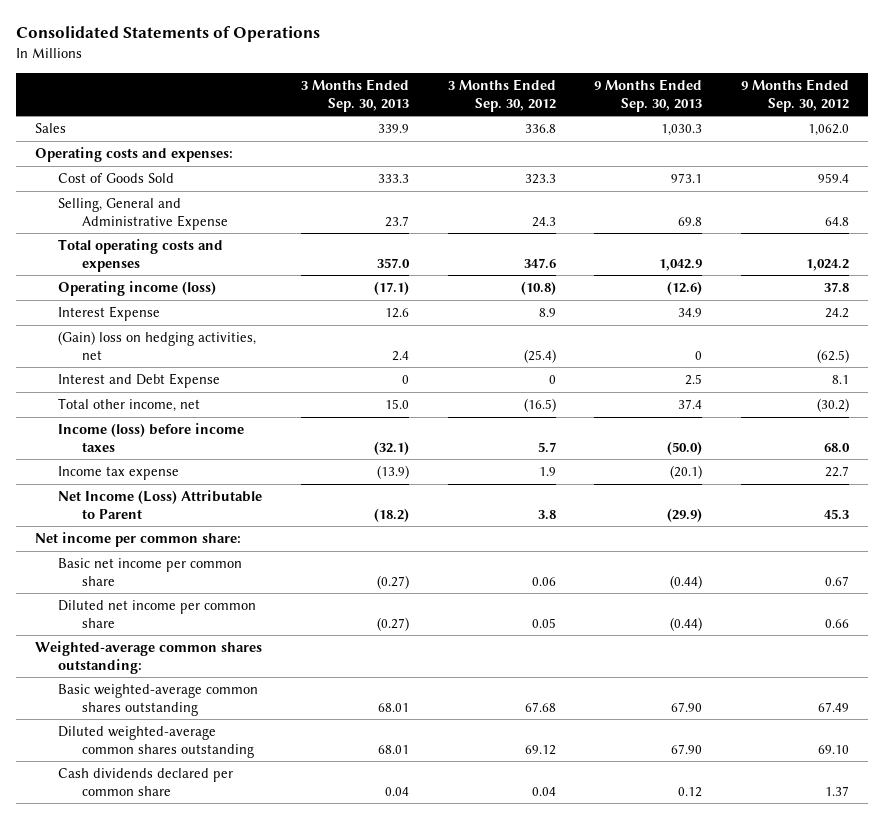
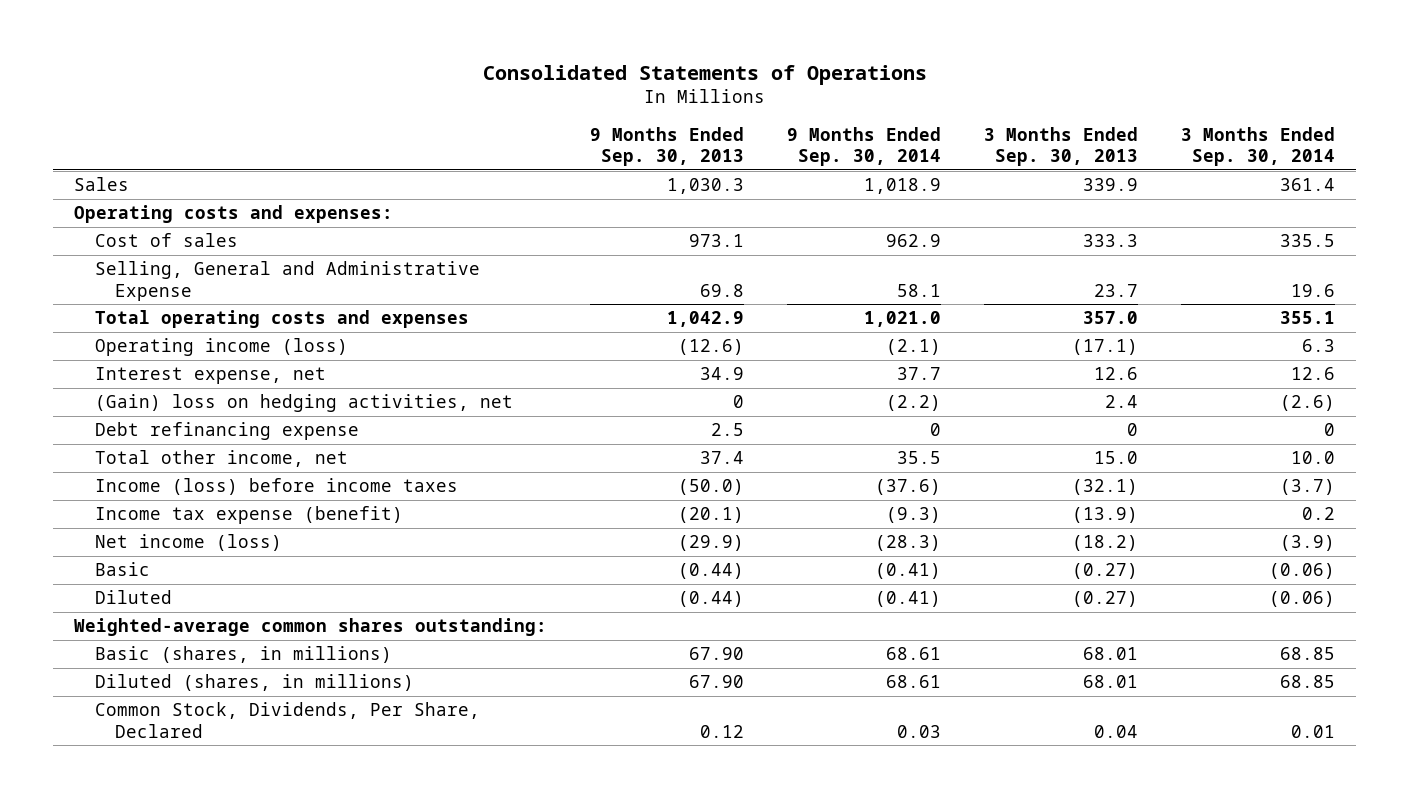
- | 3 Months Ended Sep. 30, 2013 | 3 Months Ended Sep. 30, 2012 | 9 Months Ended Sep. 30, 2013 | 9 Months Ended Sep. 30, 2012
+ | 9 Months Ended Sep. 30, 2013 | 9 Months Ended Sep. 30, 2014 | 3 Months Ended Sep. 30, 2013 | 3 Months Ended Sep. 30, 2014
- Cost of Goods Sold | 333.3 | 323.3 | 973.1 | 959.4
+ Cost of sales | 973.1 | 962.9 | 333.3 | 335.5
- Interest Expense | 12.6 | 8.9 | 34.9 | 24.2
+ Interest expense, net | 34.9 | 37.7 | 12.6 | 12.6
- Interest and Debt Expense | 0 | 0 | 2.5 | 8.1
+ Debt refinancing expense | 2.5 | 0 | 0 | 0
- Income tax expense | (13.9) | 1.9 | (20.1) | 22.7
- Net Income (Loss) Attributable to Parent | (18.2) | 3.8 | (29.9) | 45.3
- Net income per common share:
- Basic net income per common share | (0.27) | 0.06 | (0.44) | 0.67
- Diluted net income per common share | (0.27) | 0.05 | (0.44) | 0.66
+ Income tax expense (benefit) | (20.1) | (9.3) | (13.9) | 0.2
+ Net income (loss) | (29.9) | (28.3) | (18.2) | (3.9)
+ Basic | (0.44) | (0.41) | (0.27) | (0.06)
+ Diluted | (0.44) | (0.41) | (0.27) | (0.06)
- Basic weighted-average common shares outstanding | 68.01 | 67.68 | 67.90 | 67.49
- Diluted weighted-average common shares outstanding | 68.01 | 69.12 | 67.90 | 69.10
- Cash dividends declared per common share | 0.04 | 0.04 | 0.12 | 1.37
+ Basic (shares, in millions) | 67.90 | 68.61 | 68.01 | 68.85
+ Diluted (shares, in millions) | 67.90 | 68.61 | 68.01 | 68.85
+ Common Stock, Dividends, Per Share, Declared | 0.12 | 0.03 | 0.04 | 0.01

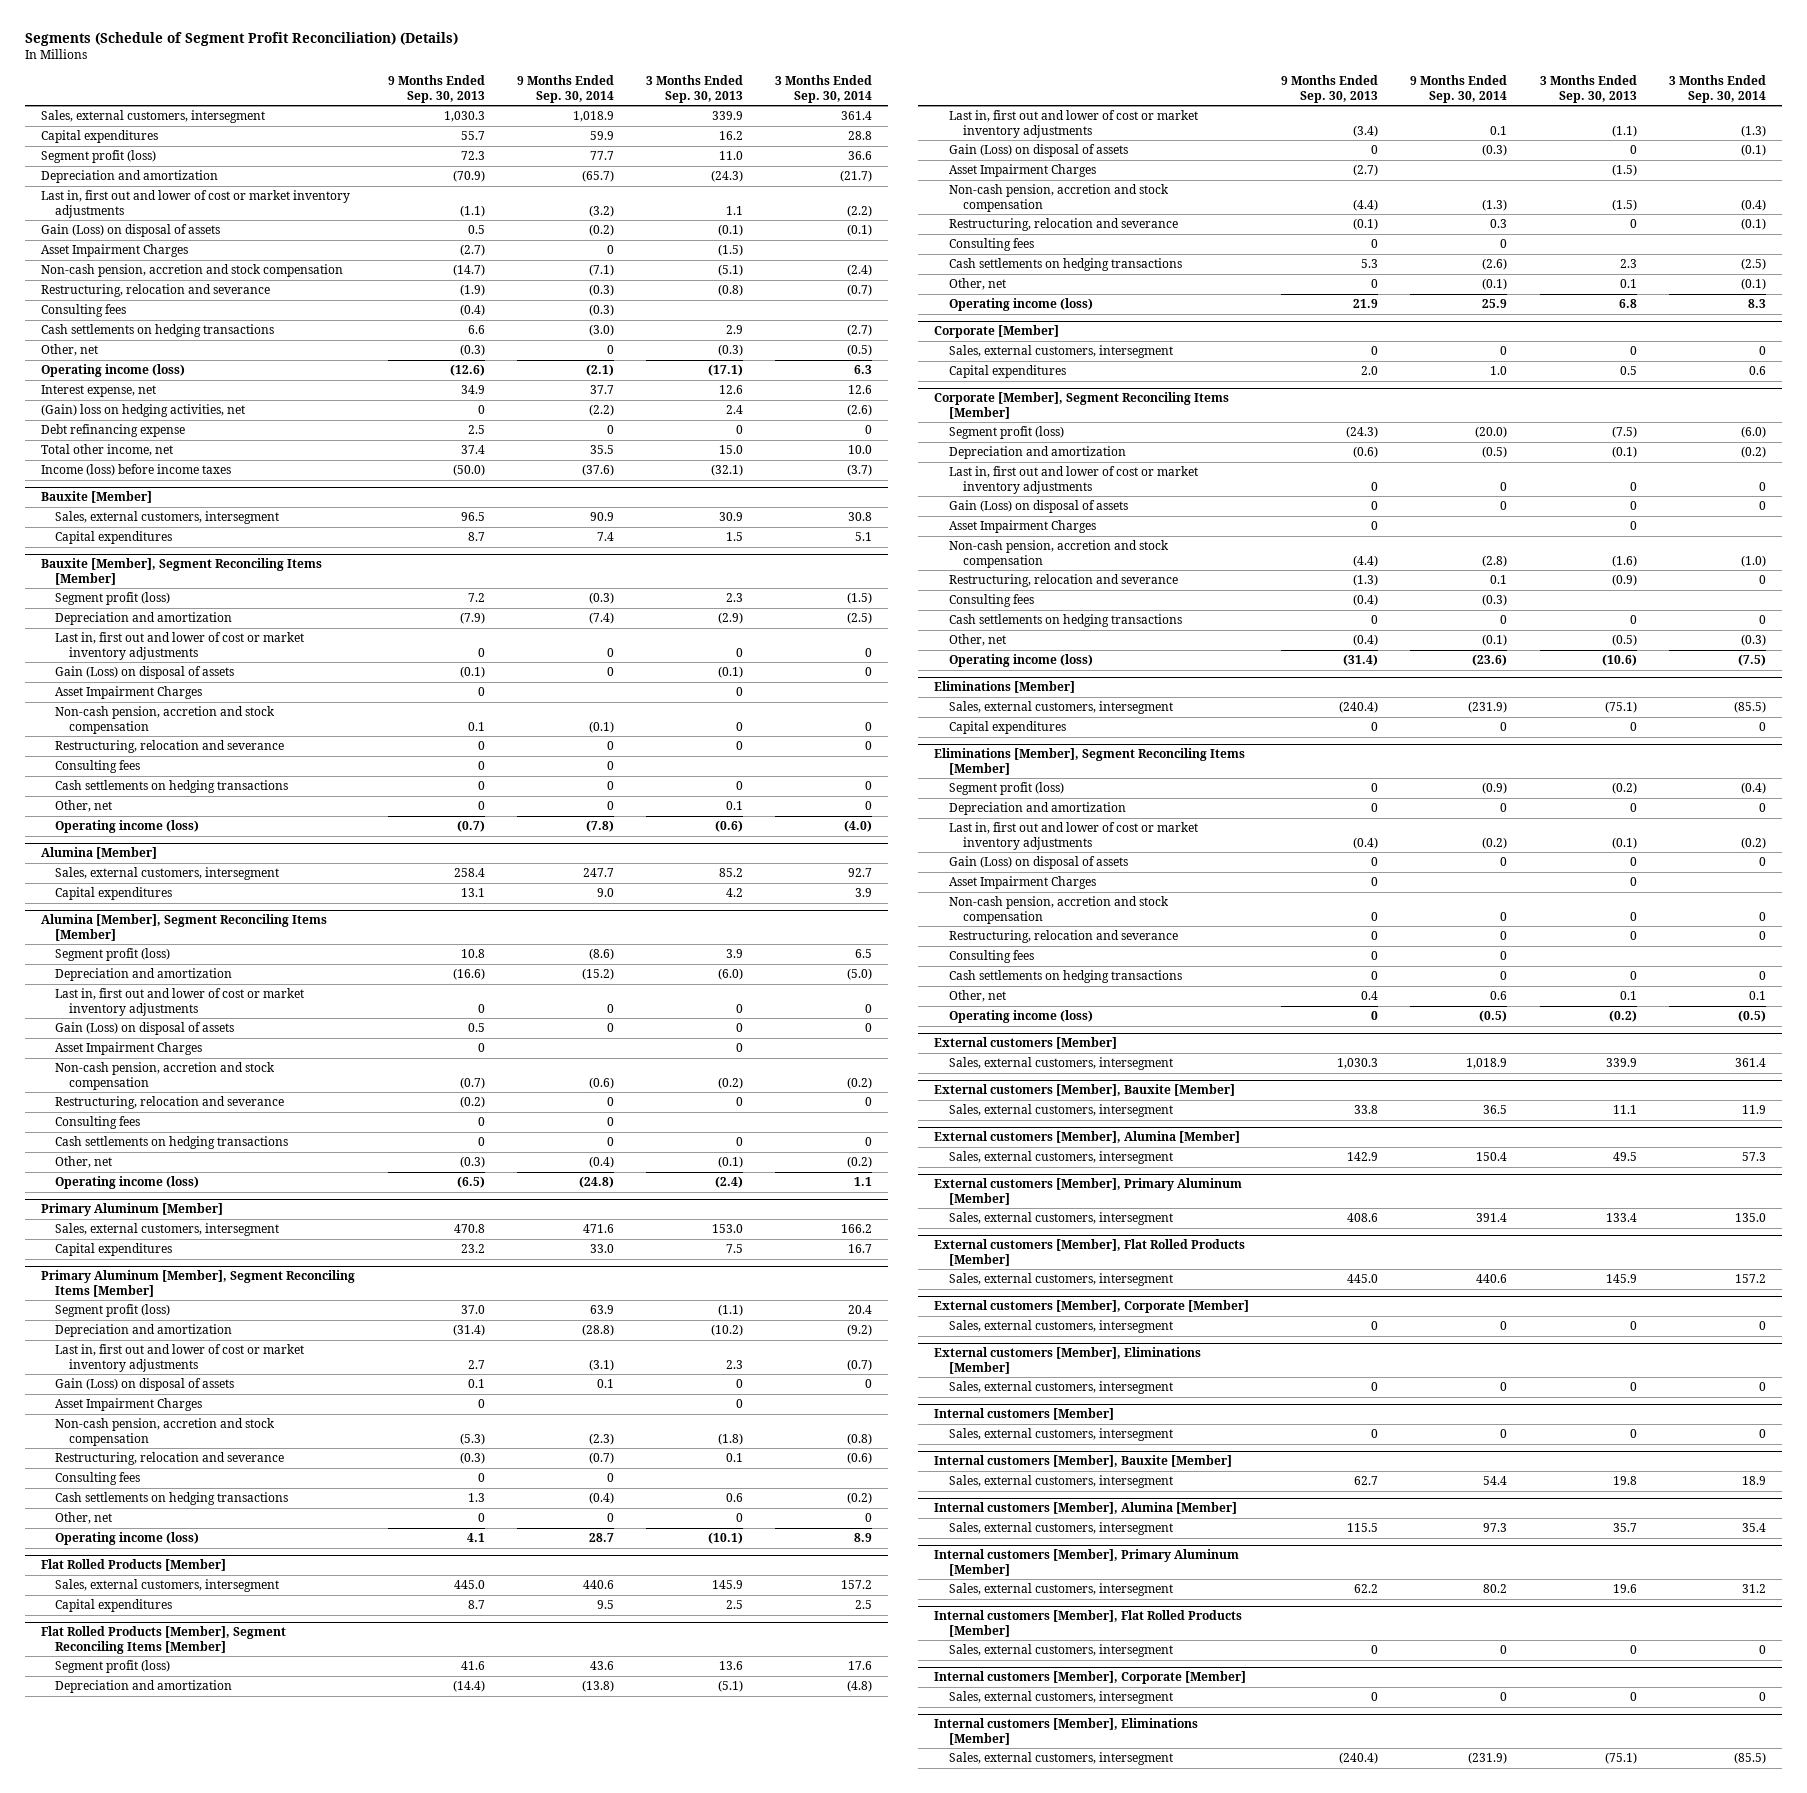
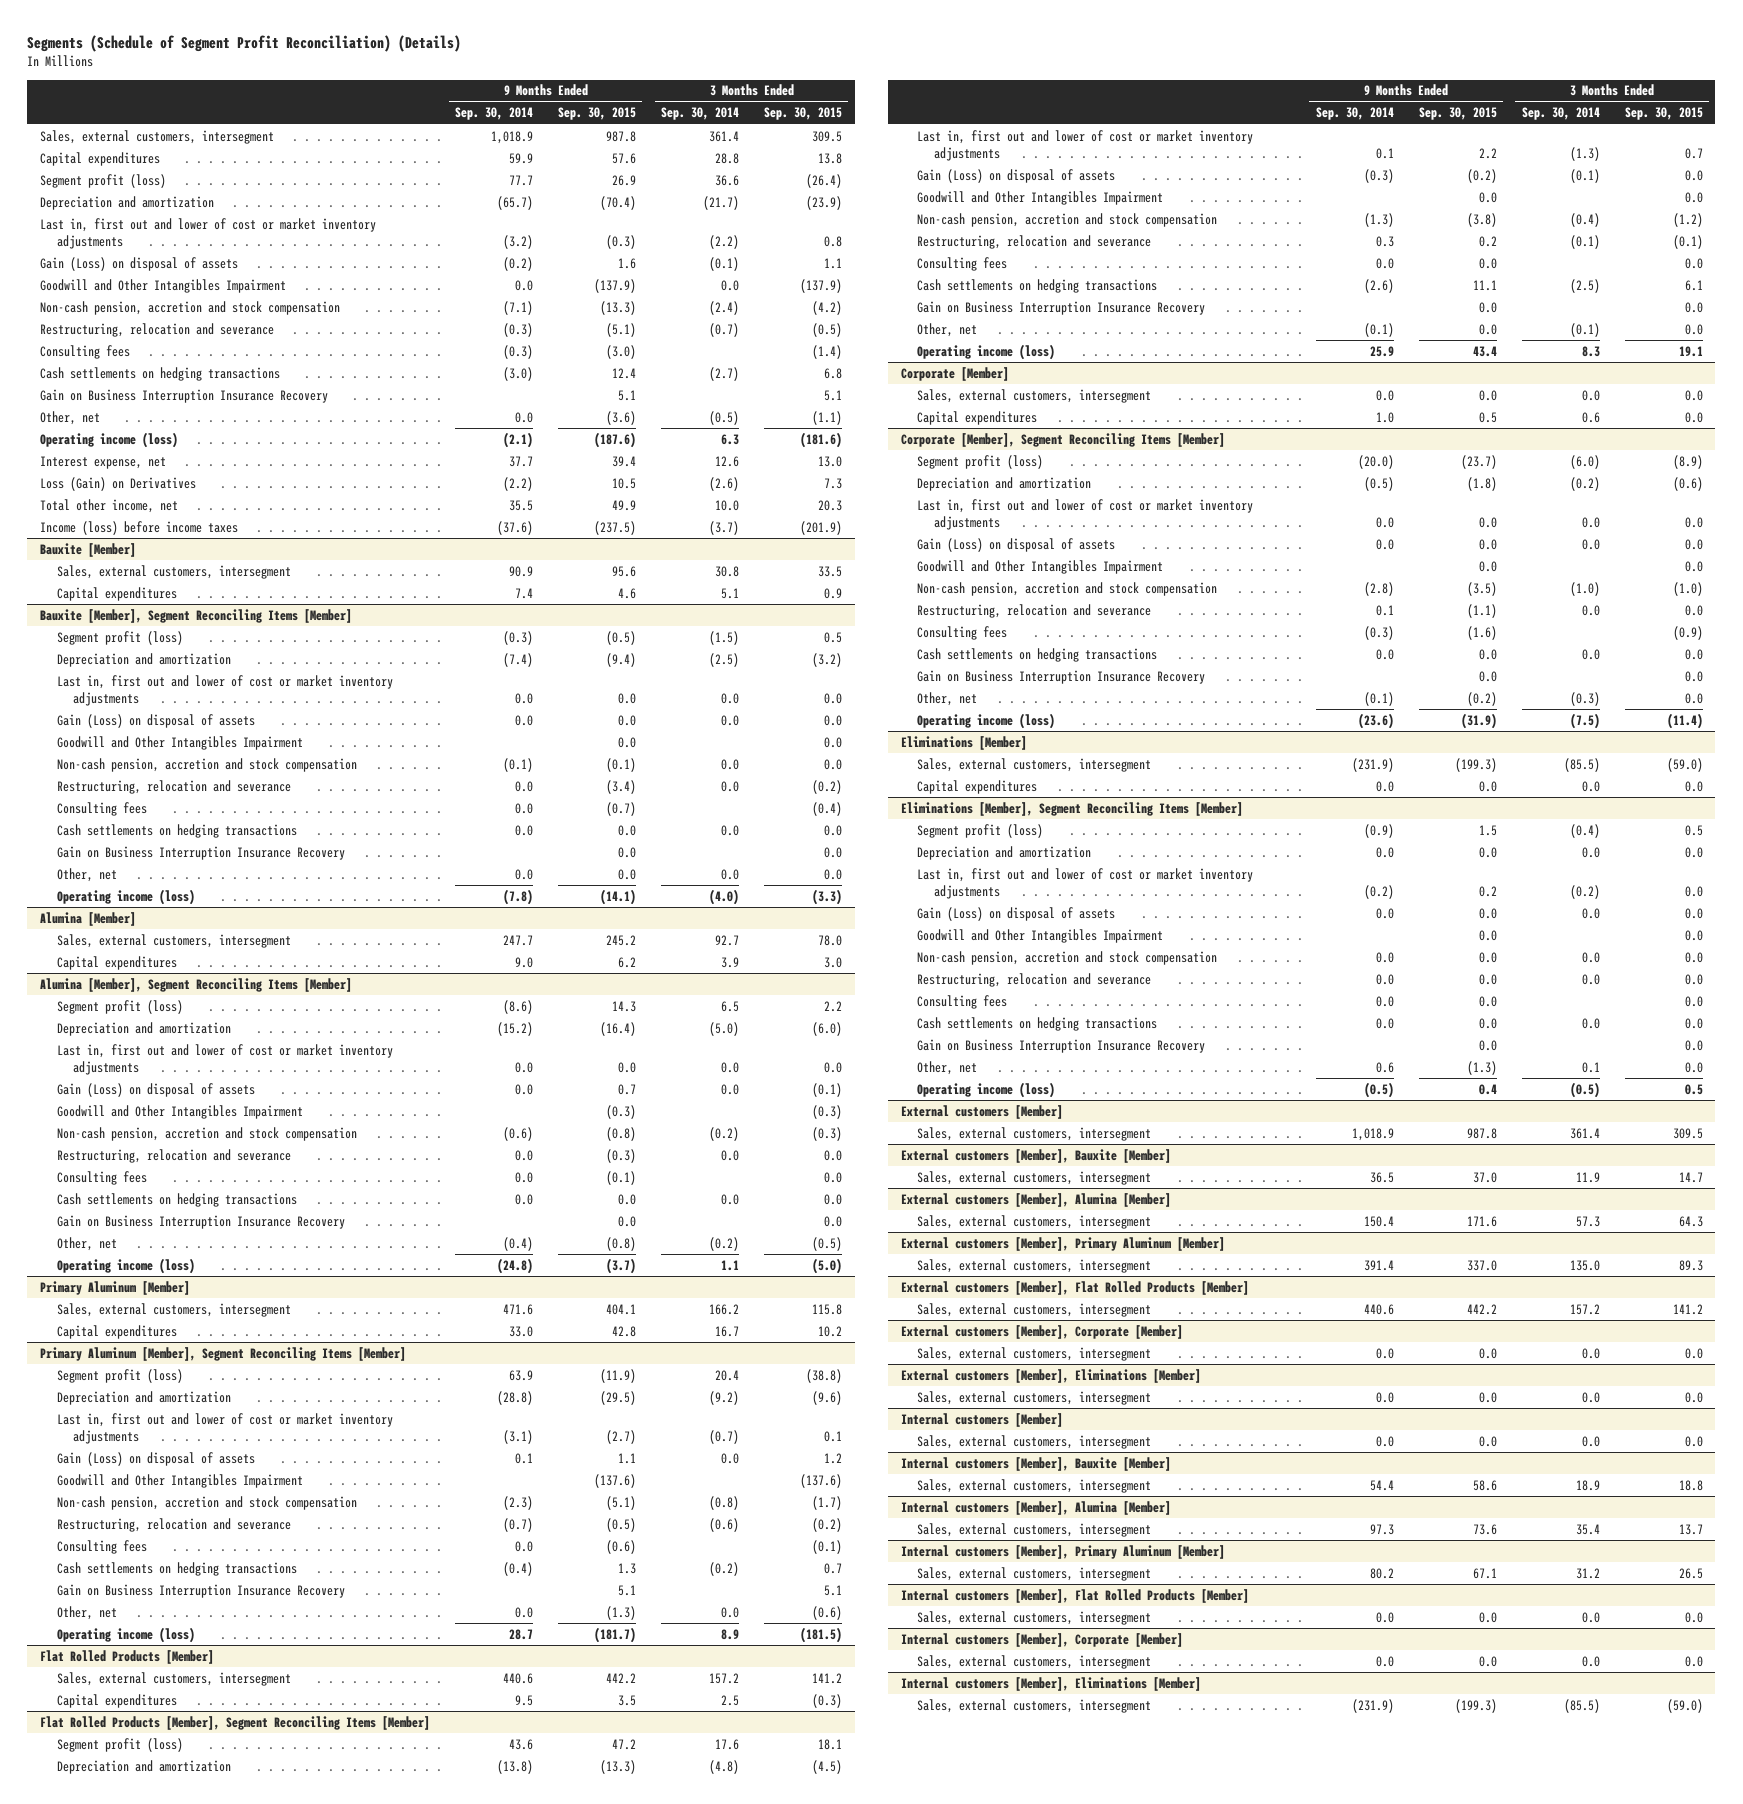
- | 9 Months Ended Sep. 30, 2013 | 9 Months Ended Sep. 30, 2014 | 3 Months Ended Sep. 30, 2013 | 3 Months Ended Sep. 30, 2014
+ | 9 Months Ended Sep. 30, 2014 | 9 Months Ended Sep. 30, 2015 | 3 Months Ended Sep. 30, 2014 | 3 Months Ended Sep. 30, 2015
- Asset Impairment Charges | (2.7) | 0 | (1.5) |
+ Goodwill and Other Intangibles Impairment | 0.0 | (137.9) | 0.0 | (137.9)
- Other, net | (0.3) | 0 | (0.3) | (0.5)
+ Gain on Business Interruption Insurance Recovery | | 5.1 | | 5.1
+ Other, net | 0.0 | (3.6) | (0.5) | (1.1)
- (Gain) loss on hedging activities, net | 0 | (2.2) | 2.4 | (2.6)
- Debt refinancing expense | 2.5 | 0 | 0 | 0
+ Loss (Gain) on Derivatives | (2.2) | 10.5 | (2.6) | 7.3
@ Bauxite [Member], Segment Reconciling Items [Member]
- Last in, first out and lower of cost or market inventory adjustments | 0 | 0 | 0 | 0
- Gain (Loss) on disposal of assets | (0.1) | 0 | (0.1) | 0
- Asset Impairment Charges | 0 | | 0 |
- Non-cash pension, accretion and stock compensation | 0.1 | (0.1) | 0 | 0
- Restructuring, relocation and severance | 0 | 0 | 0 | 0
- Consulting fees | 0 | 0 | |
- Cash settlements on hedging transactions | 0 | 0 | 0 | 0
- Other, net | 0 | 0 | 0.1 | 0
+ Last in, first out and lower of cost or market inventory adjustments | 0.0 | 0.0 | 0.0 | 0.0
+ Gain (Loss) on disposal of assets | 0.0 | 0.0 | 0.0 | 0.0
+ Goodwill and Other Intangibles Impairment | | 0.0 | | 0.0
+ Non-cash pension, accretion and stock compensation | (0.1) | (0.1) | 0.0 | 0.0
+ Restructuring, relocation and severance | 0.0 | (3.4) | 0.0 | (0.2)
+ Consulting fees | 0.0 | (0.7) | | (0.4)
+ Cash settlements on hedging transactions | 0.0 | 0.0 | 0.0 | 0.0
+ Gain on Business Interruption Insurance Recovery | | 0.0 | | 0.0
+ Other, net | 0.0 | 0.0 | 0.0 | 0.0
@ Alumina [Member], Segment Reconciling Items [Member]
- Last in, first out and lower of cost or market inventory adjustments | 0 | 0 | 0 | 0
- Gain (Loss) on disposal of assets | 0.5 | 0 | 0 | 0
- Asset Impairment Charges | 0 | | 0 |
+ Last in, first out and lower of cost or market inventory adjustments | 0.0 | 0.0 | 0.0 | 0.0
+ Gain (Loss) on disposal of assets | 0.0 | 0.7 | 0.0 | (0.1)
+ Goodwill and Other Intangibles Impairment | | (0.3) | | (0.3)
- Restructuring, relocation and severance | (0.2) | 0 | 0 | 0
- Consulting fees | 0 | 0 | |
- Cash settlements on hedging transactions | 0 | 0 | 0 | 0
+ Restructuring, relocation and severance | 0.0 | (0.3) | 0.0 | 0.0
+ Consulting fees | 0.0 | (0.1) | | 0.0
+ Cash settlements on hedging transactions | 0.0 | 0.0 | 0.0 | 0.0
+ Gain on Business Interruption Insurance Recovery | | 0.0 | | 0.0
@ Primary Aluminum [Member], Segment Reconciling Items [Member]
- Gain (Loss) on disposal of assets | 0.1 | 0.1 | 0 | 0
- Asset Impairment Charges | 0 | | 0 |
+ Gain (Loss) on disposal of assets | 0.1 | 1.1 | 0.0 | 1.2
+ Goodwill and Other Intangibles Impairment | | (137.6) | | (137.6)
- Consulting fees | 0 | 0 | |
+ Consulting fees | 0.0 | (0.6) | | (0.1)
- Other, net | 0 | 0 | 0 | 0
+ Gain on Business Interruption Insurance Recovery | | 5.1 | | 5.1
+ Other, net | 0.0 | (1.3) | 0.0 | (0.6)
@ Flat Rolled Products [Member], Segment Reconciling Items [Member]
- Asset Impairment Charges | (2.7) | | (1.5) |
+ Goodwill and Other Intangibles Impairment | | 0.0 | | 0.0
- Consulting fees | 0 | 0 | |
+ Consulting fees | 0.0 | 0.0 | | 0.0
+ Gain on Business Interruption Insurance Recovery | | 0.0 | | 0.0
@ Corporate [Member]
- Sales, external customers, intersegment | 0 | 0 | 0 | 0
+ Sales, external customers, intersegment | 0.0 | 0.0 | 0.0 | 0.0
@ Corporate [Member], Segment Reconciling Items [Member]
- Last in, first out and lower of cost or market inventory adjustments | 0 | 0 | 0 | 0
- Gain (Loss) on disposal of assets | 0 | 0 | 0 | 0
- Asset Impairment Charges | 0 | | 0 |
+ Last in, first out and lower of cost or market inventory adjustments | 0.0 | 0.0 | 0.0 | 0.0
+ Gain (Loss) on disposal of assets | 0.0 | 0.0 | 0.0 | 0.0
+ Goodwill and Other Intangibles Impairment | | 0.0 | | 0.0
- Restructuring, relocation and severance | (1.3) | 0.1 | (0.9) | 0
+ Restructuring, relocation and severance | 0.1 | (1.1) | 0.0 | 0.0
- Cash settlements on hedging transactions | 0 | 0 | 0 | 0
+ Cash settlements on hedging transactions | 0.0 | 0.0 | 0.0 | 0.0
+ Gain on Business Interruption Insurance Recovery | | 0.0 | | 0.0
@ Eliminations [Member]
- Capital expenditures | 0 | 0 | 0 | 0
+ Capital expenditures | 0.0 | 0.0 | 0.0 | 0.0
@ Eliminations [Member], Segment Reconciling Items [Member]
- Depreciation and amortization | 0 | 0 | 0 | 0
+ Depreciation and amortization | 0.0 | 0.0 | 0.0 | 0.0
- Gain (Loss) on disposal of assets | 0 | 0 | 0 | 0
- Asset Impairment Charges | 0 | | 0 |
- Non-cash pension, accretion and stock compensation | 0 | 0 | 0 | 0
- Restructuring, relocation and severance | 0 | 0 | 0 | 0
- Consulting fees | 0 | 0 | |
- Cash settlements on hedging transactions | 0 | 0 | 0 | 0
+ Gain (Loss) on disposal of assets | 0.0 | 0.0 | 0.0 | 0.0
+ Goodwill and Other Intangibles Impairment | | 0.0 | | 0.0
+ Non-cash pension, accretion and stock compensation | 0.0 | 0.0 | 0.0 | 0.0
+ Restructuring, relocation and severance | 0.0 | 0.0 | 0.0 | 0.0
+ Consulting fees | 0.0 | 0.0 | | 0.0
+ Cash settlements on hedging transactions | 0.0 | 0.0 | 0.0 | 0.0
+ Gain on Business Interruption Insurance Recovery | | 0.0 | | 0.0
@ External customers [Member], Corporate [Member]
- Sales, external customers, intersegment | 0 | 0 | 0 | 0
+ Sales, external customers, intersegment | 0.0 | 0.0 | 0.0 | 0.0
@ External customers [Member], Eliminations [Member]
- Sales, external customers, intersegment | 0 | 0 | 0 | 0
+ Sales, external customers, intersegment | 0.0 | 0.0 | 0.0 | 0.0
@ Internal customers [Member]
- Sales, external customers, intersegment | 0 | 0 | 0 | 0
+ Sales, external customers, intersegment | 0.0 | 0.0 | 0.0 | 0.0
@ Internal customers [Member], Flat Rolled Products [Member]
- Sales, external customers, intersegment | 0 | 0 | 0 | 0
+ Sales, external customers, intersegment | 0.0 | 0.0 | 0.0 | 0.0
@ Internal customers [Member], Corporate [Member]
- Sales, external customers, intersegment | 0 | 0 | 0 | 0
+ Sales, external customers, intersegment | 0.0 | 0.0 | 0.0 | 0.0

